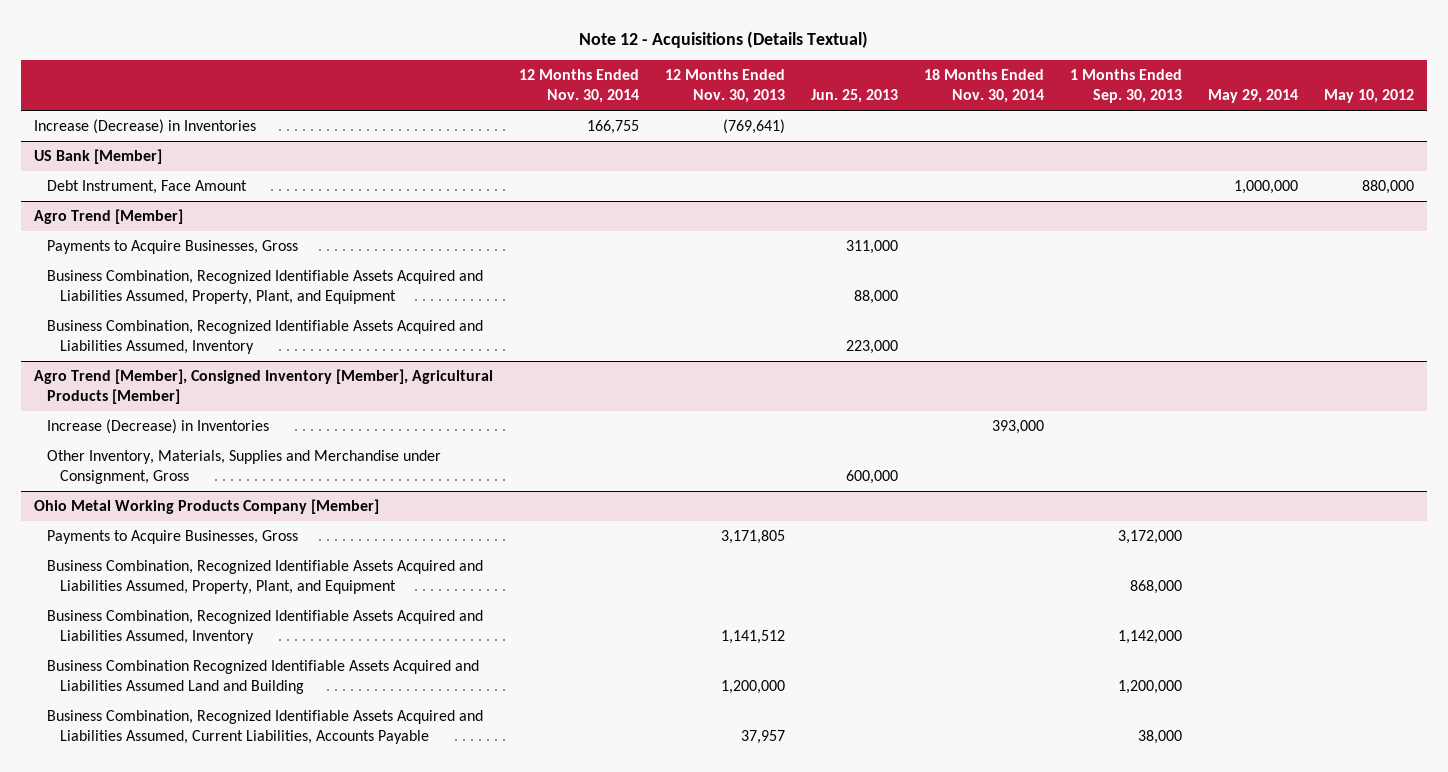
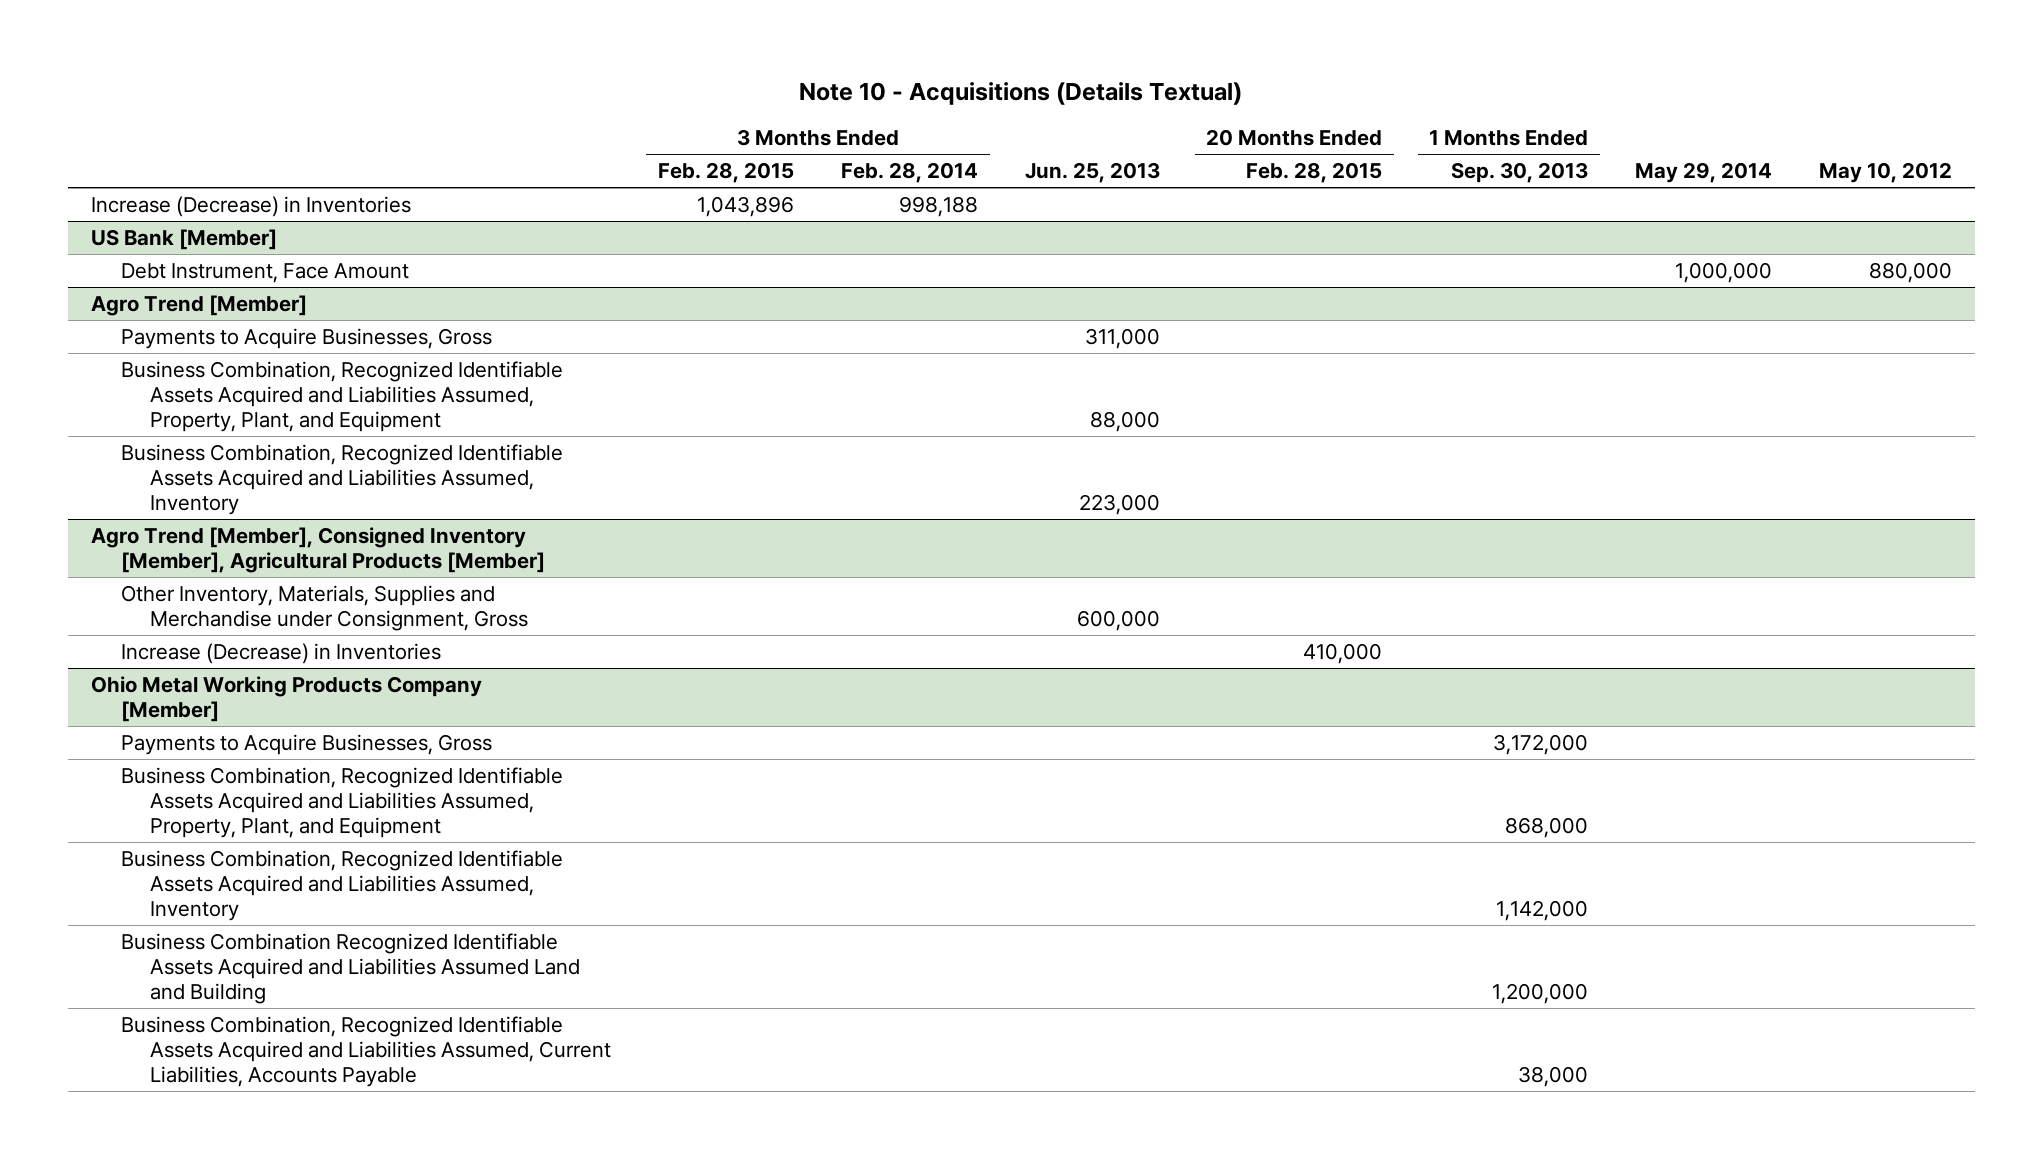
- Note 12 - Acquisitions (Details Textual)
+ Note 10 - Acquisitions (Details Textual)
- | 12 Months Ended Nov. 30, 2014 | 12 Months Ended Nov. 30, 2013 | Jun. 25, 2013 | 18 Months Ended Nov. 30, 2014 | 1 Months Ended Sep. 30, 2013 | May 29, 2014 | May 10, 2012
+ | 3 Months Ended Feb. 28, 2015 | 3 Months Ended Feb. 28, 2014 | Jun. 25, 2013 | 20 Months Ended Feb. 28, 2015 | 1 Months Ended Sep. 30, 2013 | May 29, 2014 | May 10, 2012
@ Agro Trend [Member], Consigned Inventory [Member], Agricultural Products [Member]
moved down: Increase (Decrease) in Inventories | | | | 410,000 | | |

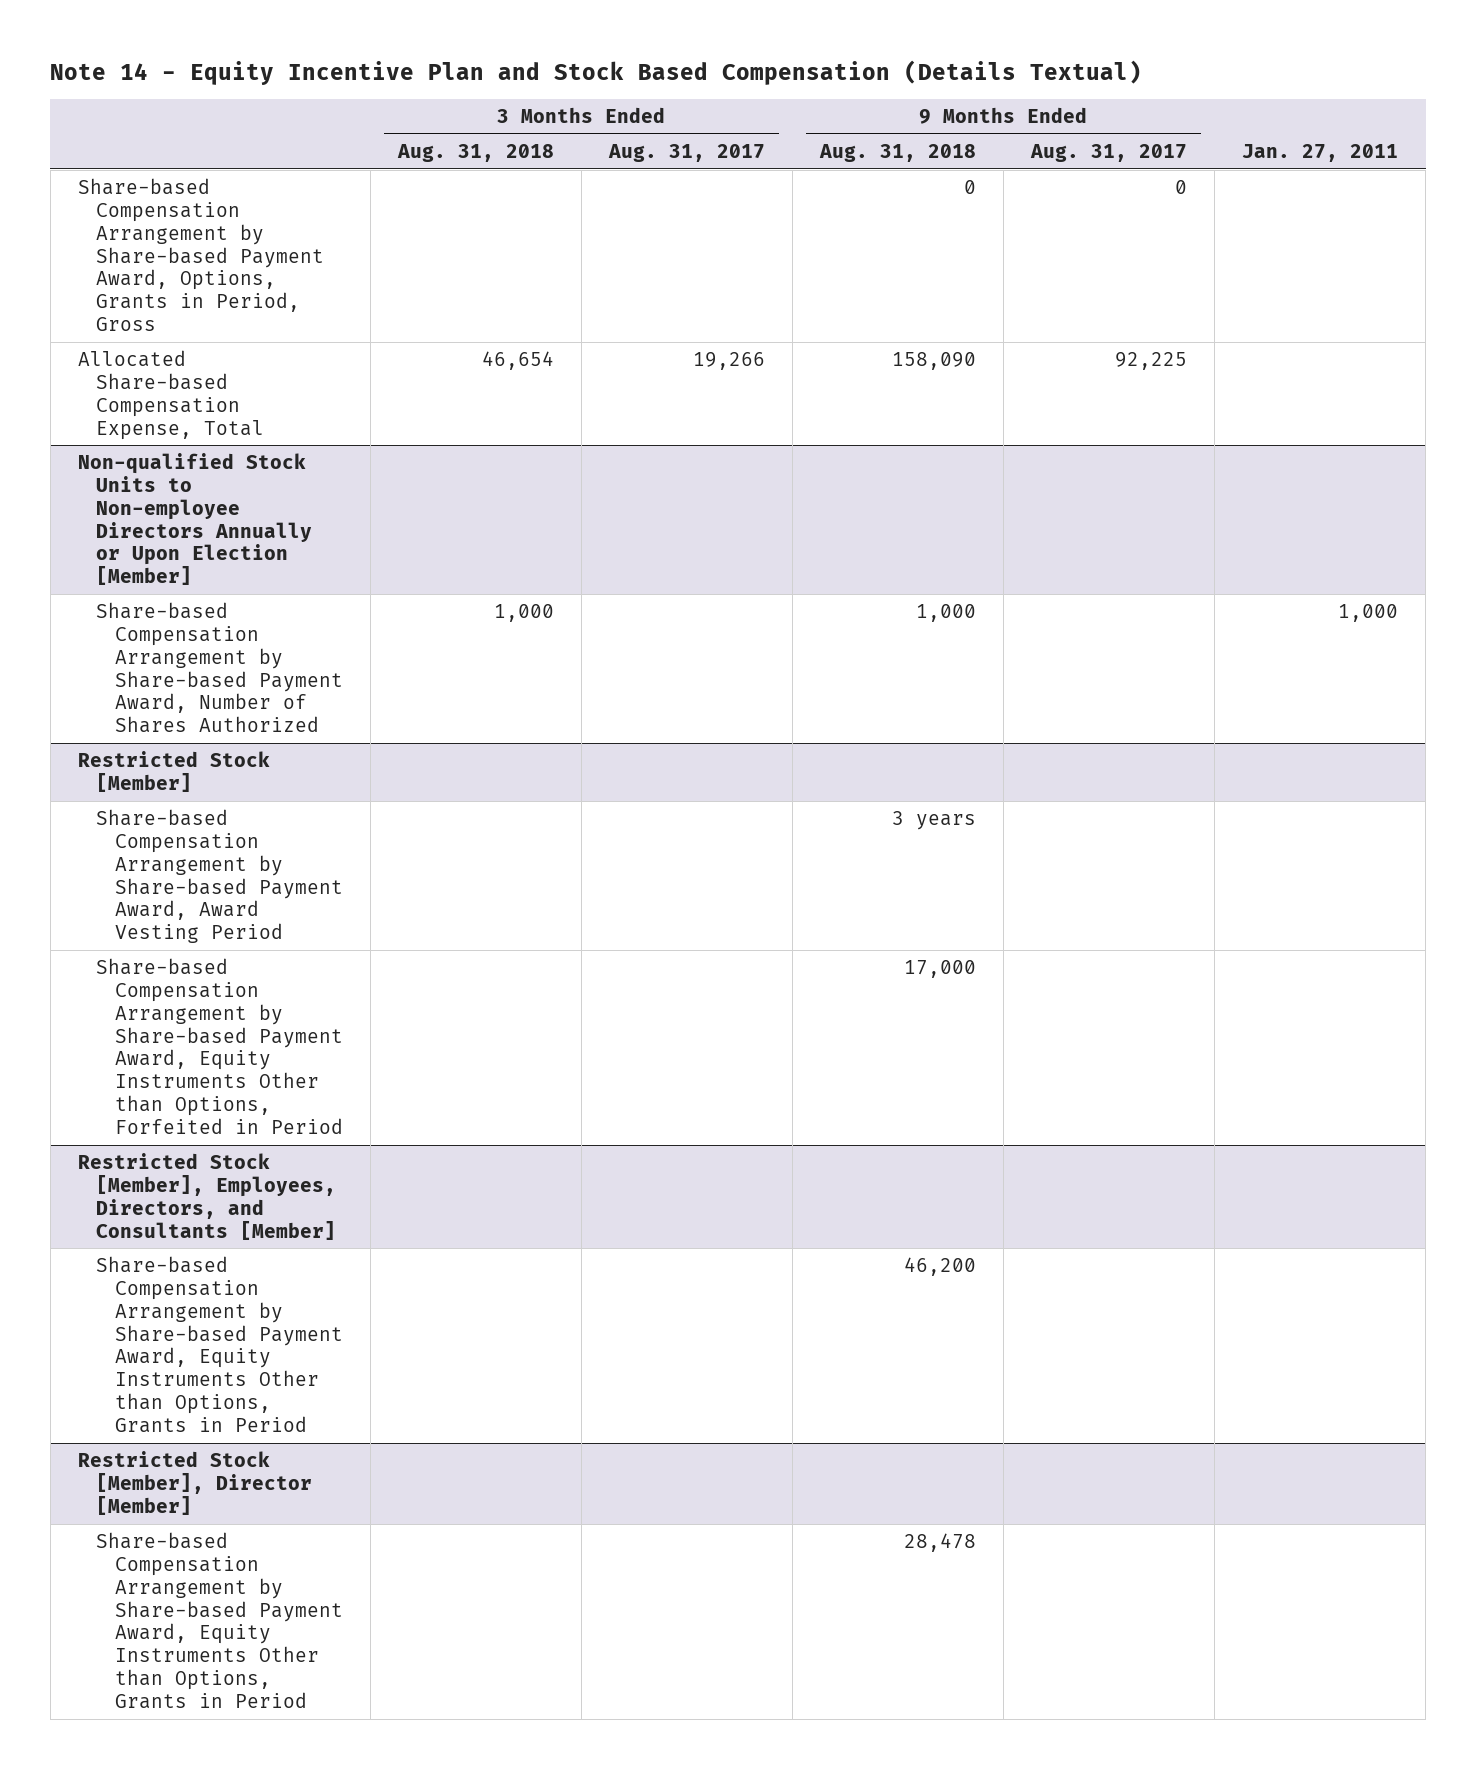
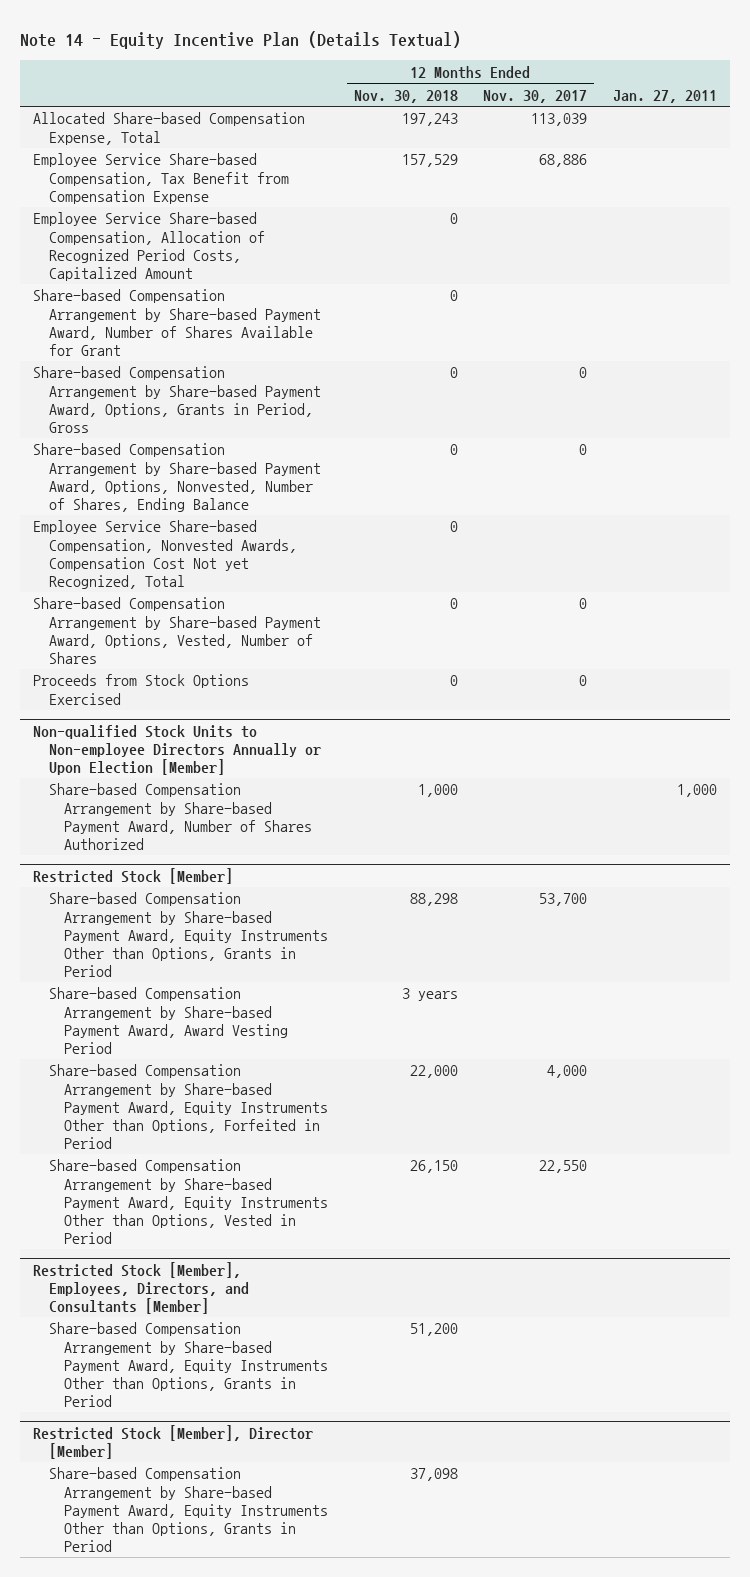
- Note 14 - Equity Incentive Plan and Stock Based Compensation (Details Textual)
+ Note 14 - Equity Incentive Plan (Details Textual)
- | 3 Months Ended Aug. 31, 2018 | 3 Months Ended Aug. 31, 2017 | 9 Months Ended Aug. 31, 2018 | 9 Months Ended Aug. 31, 2017 | Jan. 27, 2011
+ | 12 Months Ended Nov. 30, 2018 | 12 Months Ended Nov. 30, 2017 | Jan. 27, 2011
+ Employee Service Share-based Compensation, Tax Benefit from Compensation Expense | 157,529 | 68,886 |
+ Employee Service Share-based Compensation, Allocation of Recognized Period Costs, Capitalized Amount | 0 | |
+ Share-based Compensation Arrangement by Share-based Payment Award, Number of Shares Available for Grant | 0 | |
moved down: Share-based Compensation Arrangement by Share-based Payment Award, Options, Grants in Period, Gross | 0 | 0 |
+ Share-based Compensation Arrangement by Share-based Payment Award, Options, Nonvested, Number of Shares, Ending Balance | 0 | 0 |
+ Employee Service Share-based Compensation, Nonvested Awards, Compensation Cost Not yet Recognized, Total | 0 | |
+ Share-based Compensation Arrangement by Share-based Payment Award, Options, Vested, Number of Shares | 0 | 0 |
+ Proceeds from Stock Options Exercised | 0 | 0 |
@ Restricted Stock [Member]
+ Share-based Compensation Arrangement by Share-based Payment Award, Equity Instruments Other than Options, Grants in Period | 88,298 | 53,700 |
+ Share-based Compensation Arrangement by Share-based Payment Award, Equity Instruments Other than Options, Vested in Period | 26,150 | 22,550 |

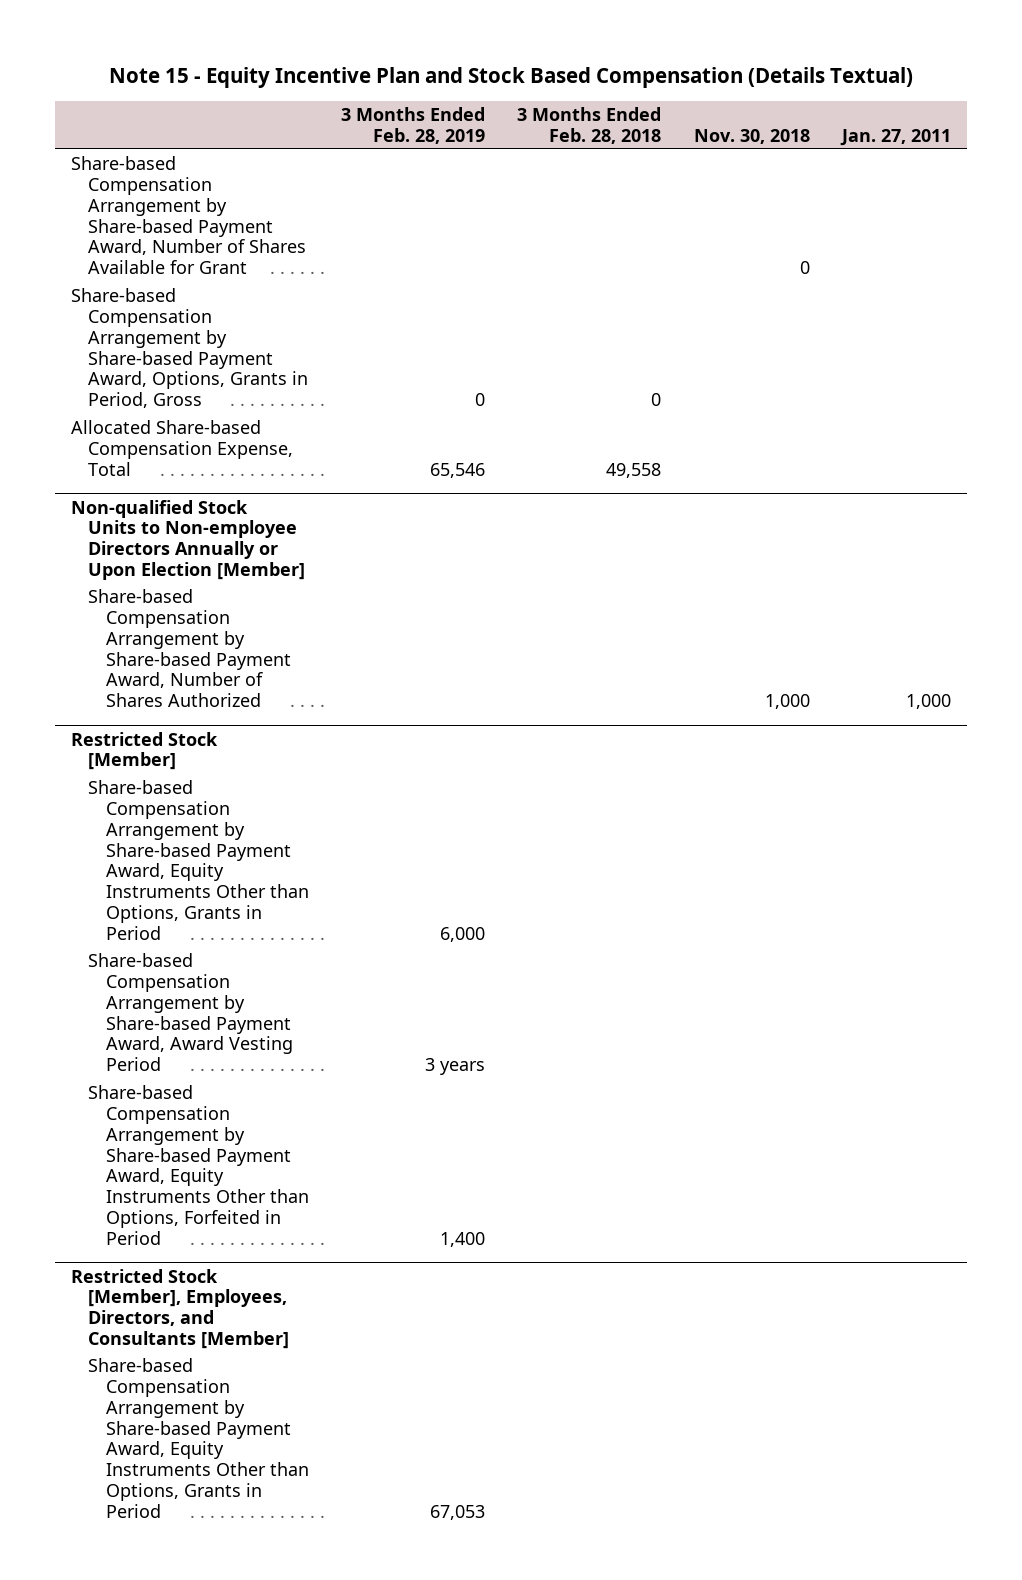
- Note 14 - Equity Incentive Plan (Details Textual)
+ Note 15 - Equity Incentive Plan and Stock Based Compensation (Details Textual)
- | 12 Months Ended Nov. 30, 2018 | 12 Months Ended Nov. 30, 2017 | Jan. 27, 2011
+ | 3 Months Ended Feb. 28, 2019 | 3 Months Ended Feb. 28, 2018 | Nov. 30, 2018 | Jan. 27, 2011
- Employee Service Share-based Compensation, Tax Benefit from Compensation Expense | 157,529 | 68,886 |
- Employee Service Share-based Compensation, Allocation of Recognized Period Costs, Capitalized Amount | 0 | |
- Share-based Compensation Arrangement by Share-based Payment Award, Options, Nonvested, Number of Shares, Ending Balance | 0 | 0 |
- Employee Service Share-based Compensation, Nonvested Awards, Compensation Cost Not yet Recognized, Total | 0 | |
- Share-based Compensation Arrangement by Share-based Payment Award, Options, Vested, Number of Shares | 0 | 0 |
- Proceeds from Stock Options Exercised | 0 | 0 |
moved down: Allocated Share-based Compensation Expense, Total | 65,546 | 49,558 | |
@ Restricted Stock [Member]
- Share-based Compensation Arrangement by Share-based Payment Award, Equity Instruments Other than Options, Vested in Period | 26,150 | 22,550 |
- Restricted Stock [Member], Director [Member]
- Share-based Compensation Arrangement by Share-based Payment Award, Equity Instruments Other than Options, Grants in Period | 37,098 | |

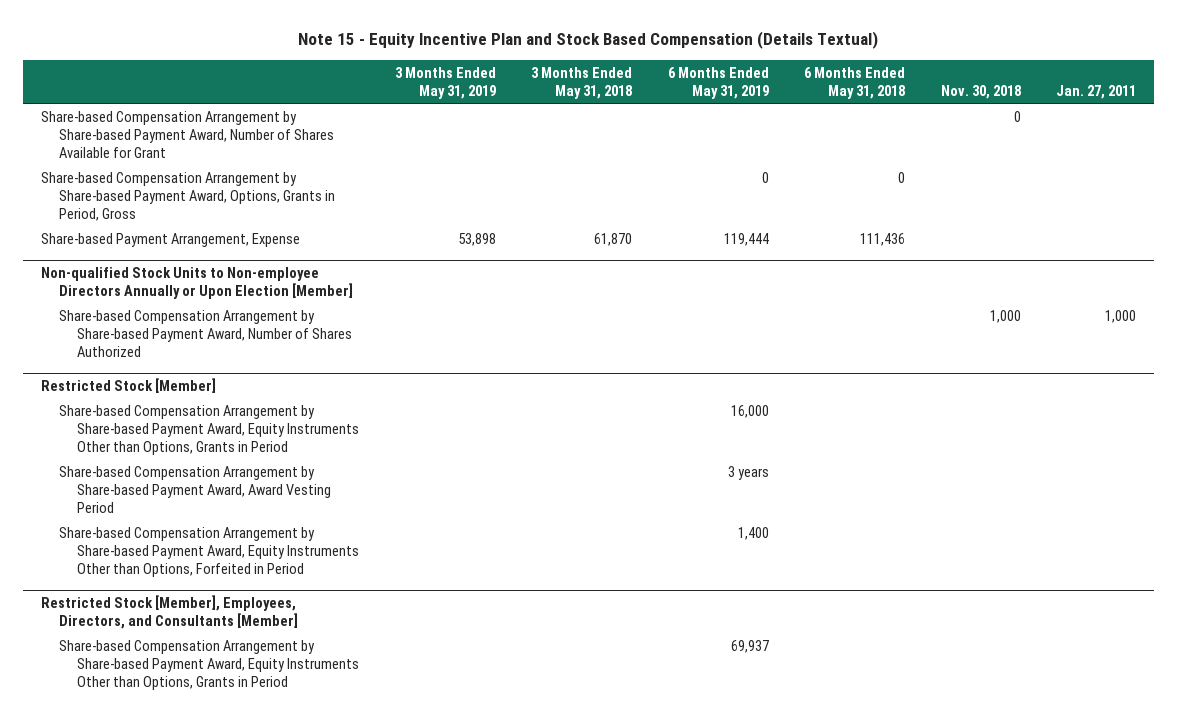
- | 3 Months Ended Feb. 28, 2019 | 3 Months Ended Feb. 28, 2018 | Nov. 30, 2018 | Jan. 27, 2011
+ | 3 Months Ended May 31, 2019 | 3 Months Ended May 31, 2018 | 6 Months Ended May 31, 2019 | 6 Months Ended May 31, 2018 | Nov. 30, 2018 | Jan. 27, 2011
- Allocated Share-based Compensation Expense, Total | 65,546 | 49,558 | |
+ Share-based Payment Arrangement, Expense | 53,898 | 61,870 | 119,444 | 111,436 | |

